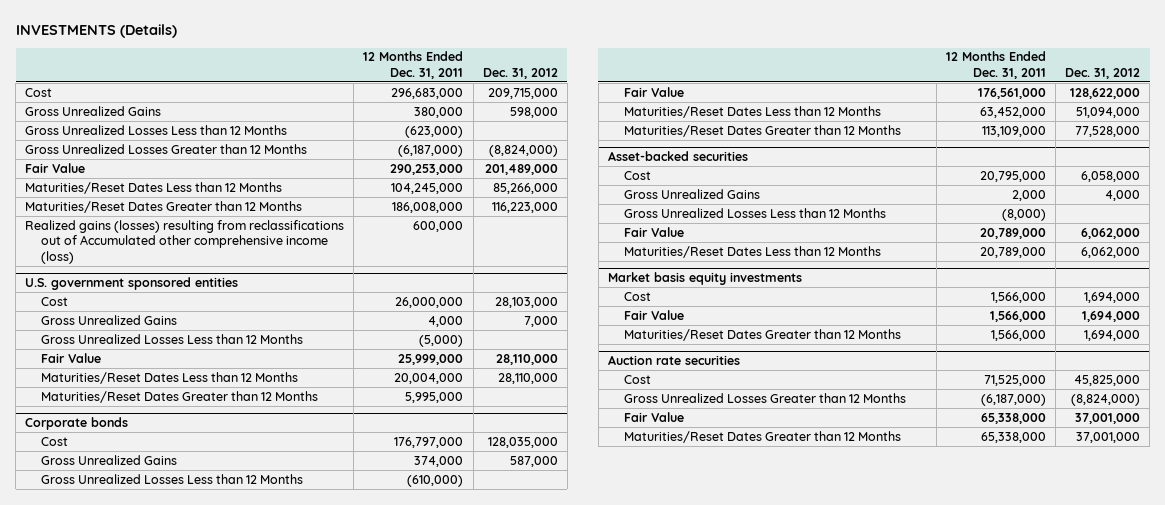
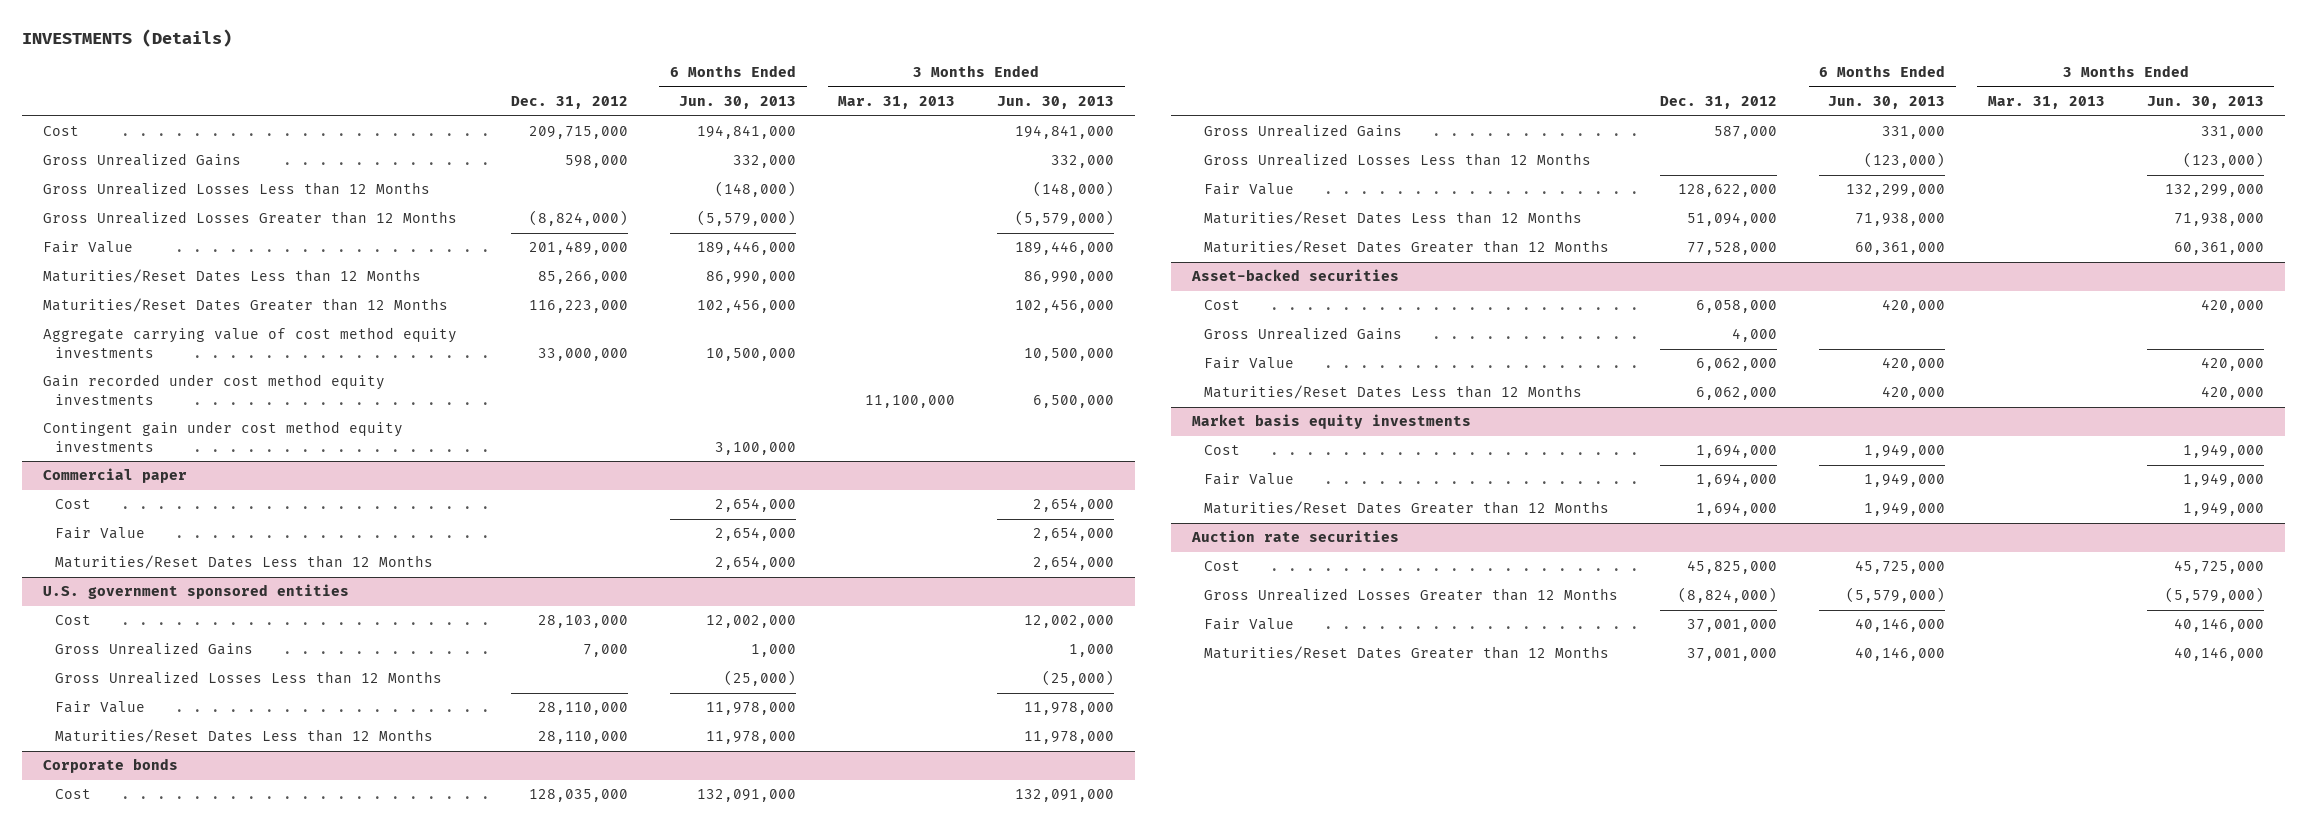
- | 12 Months Ended Dec. 31, 2011 | Dec. 31, 2012
+ | Dec. 31, 2012 | 6 Months Ended Jun. 30, 2013 | 3 Months Ended Mar. 31, 2013 | 3 Months Ended Jun. 30, 2013
- Realized gains (losses) resulting from reclassifications out of Accumulated other comprehensive income (loss) | 600,000 |
+ Aggregate carrying value of cost method equity investments | 33,000,000 | 10,500,000 | | 10,500,000
+ Gain recorded under cost method equity investments | | | 11,100,000 | 6,500,000
+ Contingent gain under cost method equity investments | | 3,100,000 | |
+ Commercial paper
+ Cost | | 2,654,000 | | 2,654,000
+ Fair Value | | 2,654,000 | | 2,654,000
+ Maturities/Reset Dates Less than 12 Months | | 2,654,000 | | 2,654,000
@ U.S. government sponsored entities
- Maturities/Reset Dates Greater than 12 Months | 5,995,000 |
@ Asset-backed securities
- Gross Unrealized Losses Less than 12 Months | (8,000) |

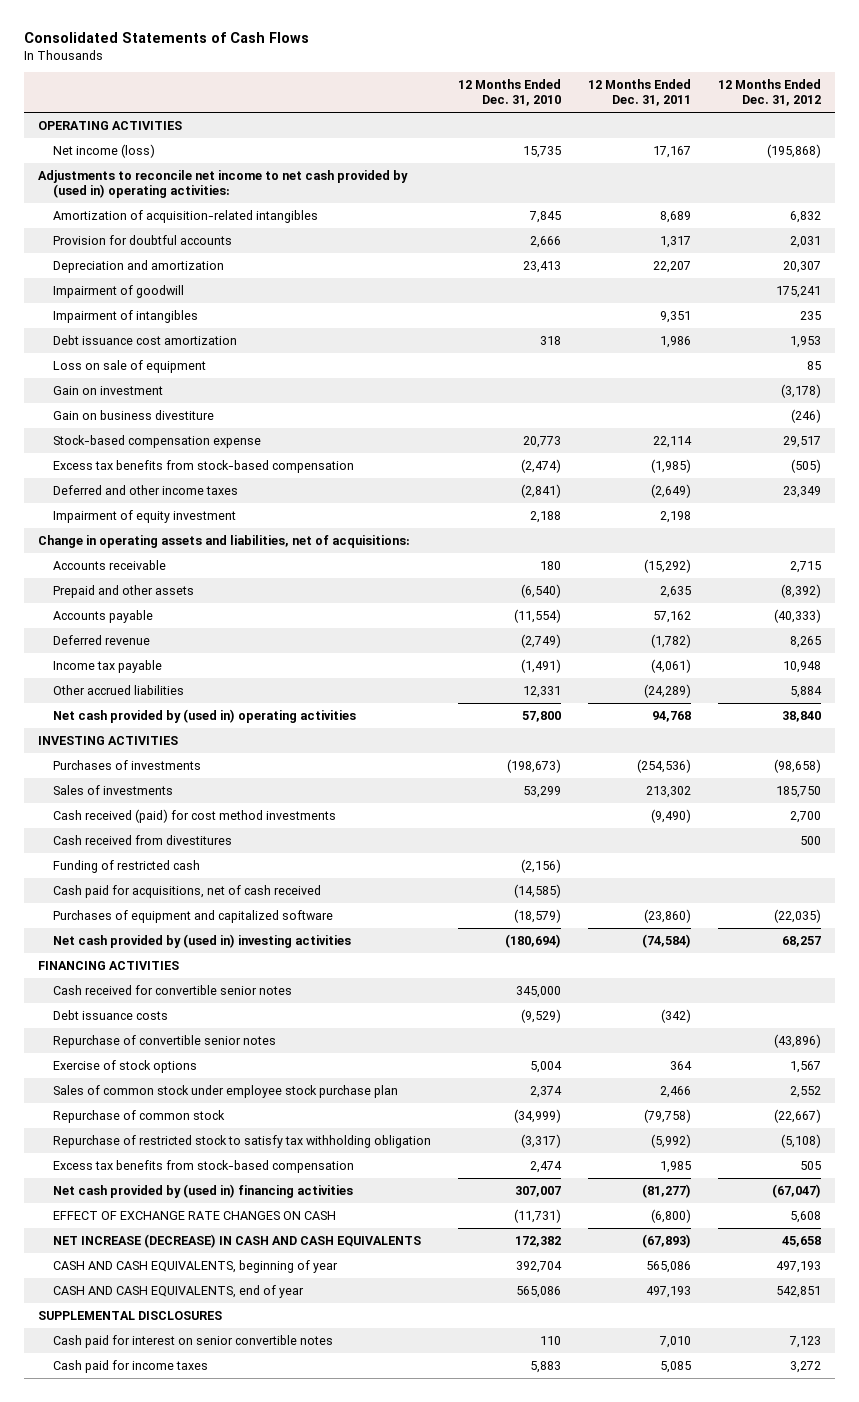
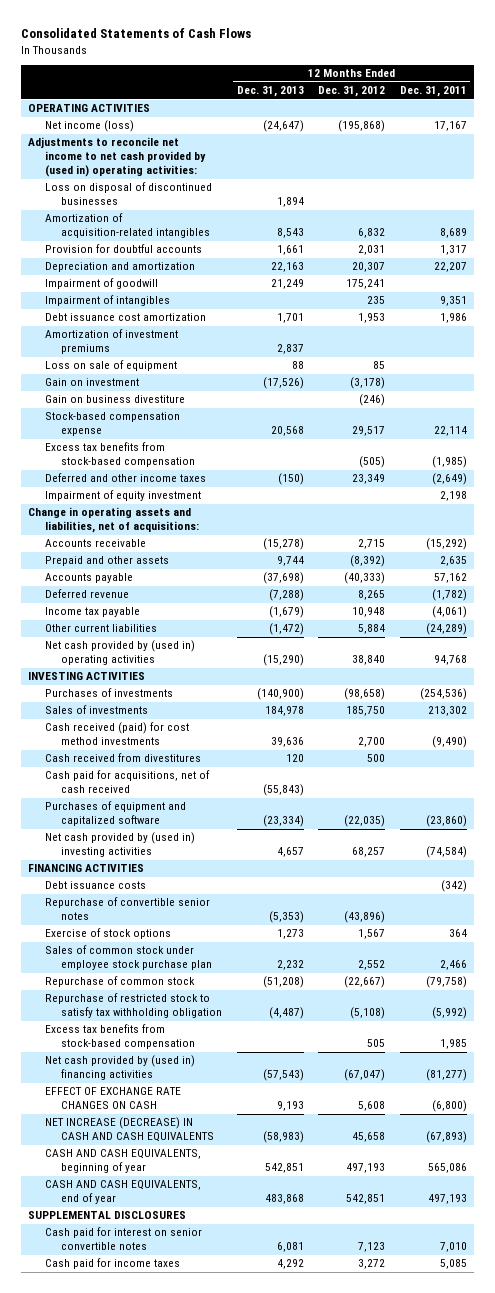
- | 12 Months Ended Dec. 31, 2010 | 12 Months Ended Dec. 31, 2011 | 12 Months Ended Dec. 31, 2012
+ | 12 Months Ended Dec. 31, 2013 | 12 Months Ended Dec. 31, 2012 | 12 Months Ended Dec. 31, 2011
+ Loss on disposal of discontinued businesses | 1,894 | |
+ Amortization of investment premiums | 2,837 | |
- Other accrued liabilities | 12,331 | (24,289) | 5,884
+ Other current liabilities | (1,472) | 5,884 | (24,289)
- Funding of restricted cash | (2,156) | |
- Cash received for convertible senior notes | 345,000 | |

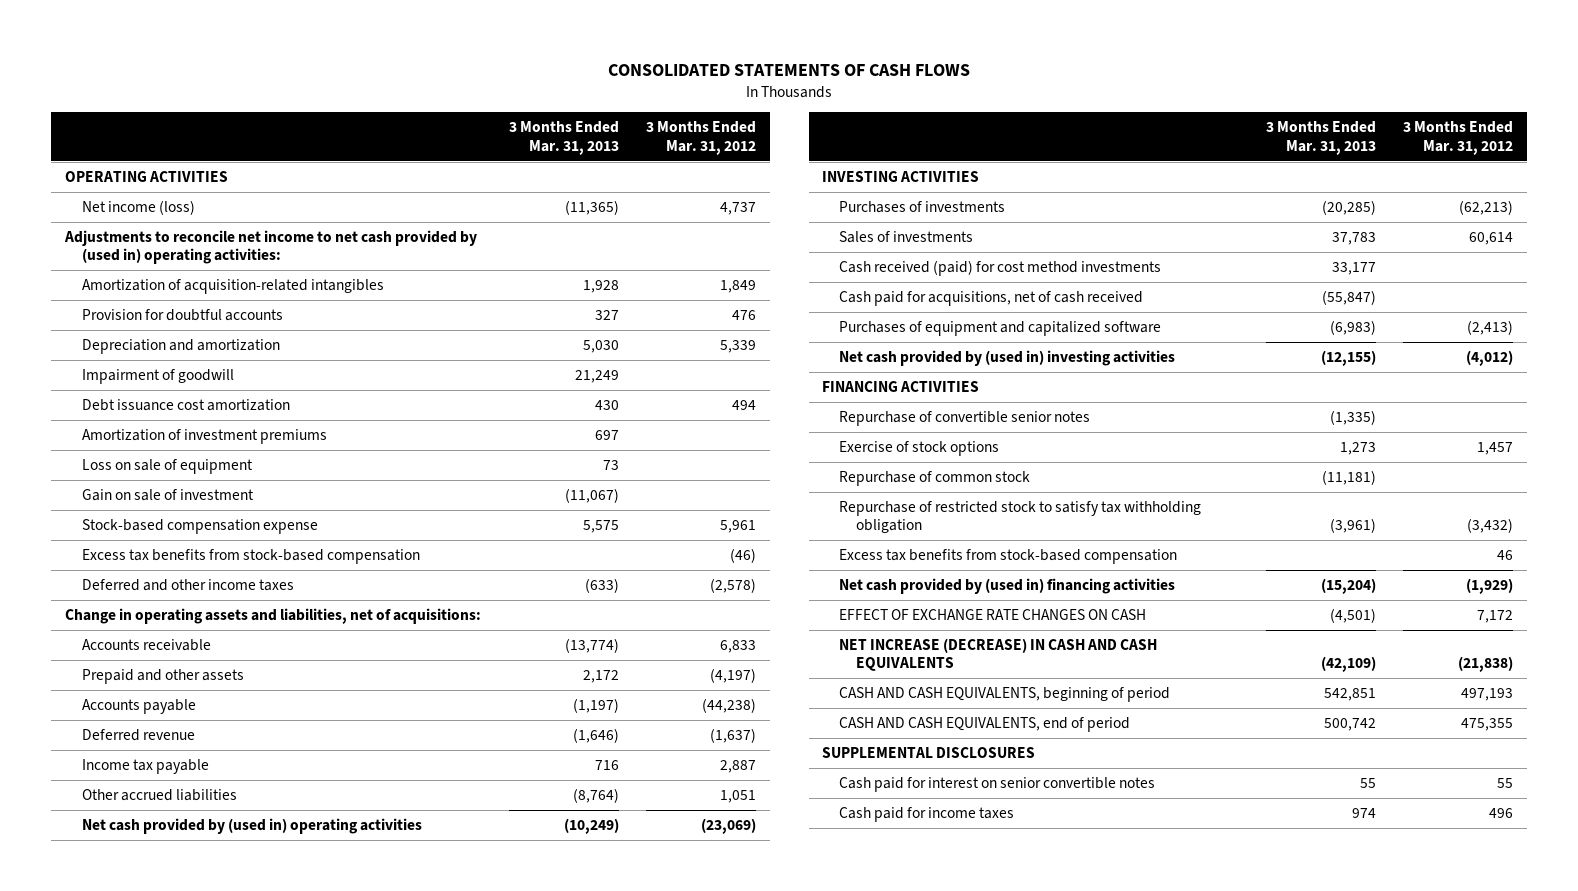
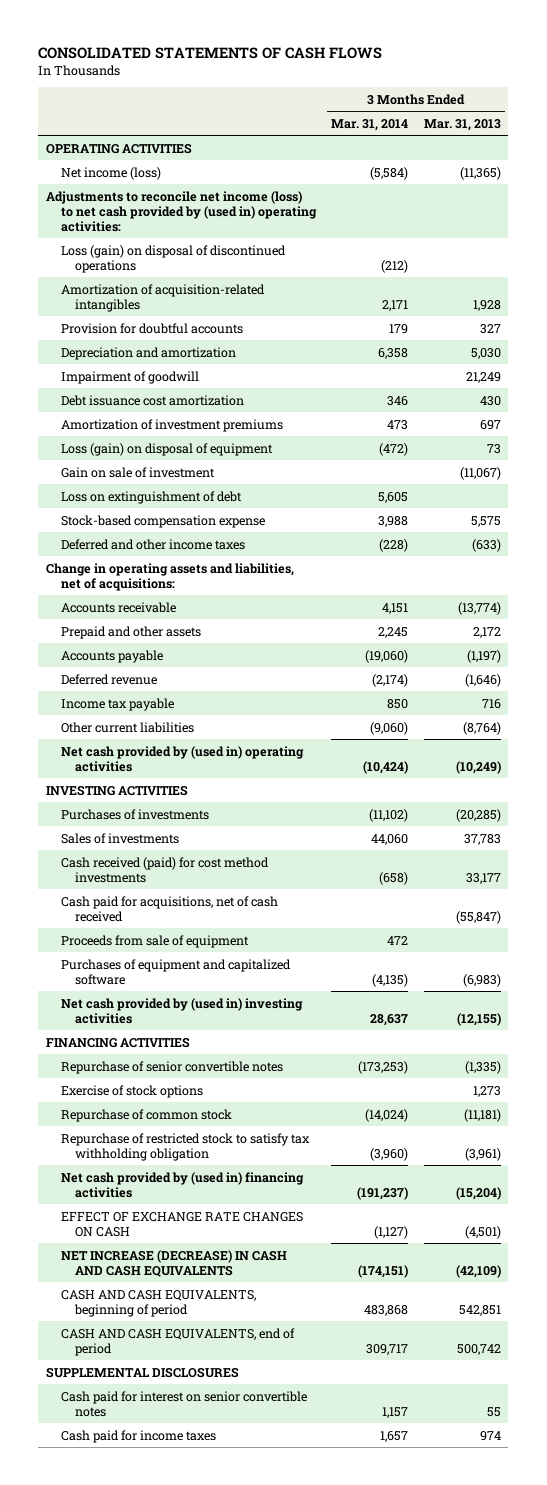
- | 3 Months Ended Mar. 31, 2013 | 3 Months Ended Mar. 31, 2012
+ | 3 Months Ended Mar. 31, 2014 | 3 Months Ended Mar. 31, 2013
- Adjustments to reconcile net income to net cash provided by (used in) operating activities:
+ Adjustments to reconcile net income (loss) to net cash provided by (used in) operating activities:
+ Loss (gain) on disposal of discontinued operations | (212) |
- Loss on sale of equipment | 73 |
+ Loss (gain) on disposal of equipment | (472) | 73
+ Loss on extinguishment of debt | 5,605 |
- Excess tax benefits from stock-based compensation | | (46)
- Other accrued liabilities | (8,764) | 1,051
+ Other current liabilities | (9,060) | (8,764)
+ Proceeds from sale of equipment | 472 |
- Repurchase of convertible senior notes | (1,335) |
+ Repurchase of senior convertible notes | (173,253) | (1,335)
- Excess tax benefits from stock-based compensation | | 46

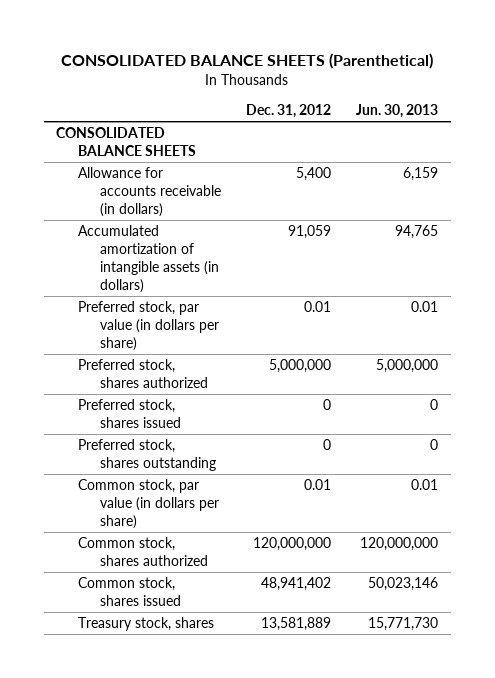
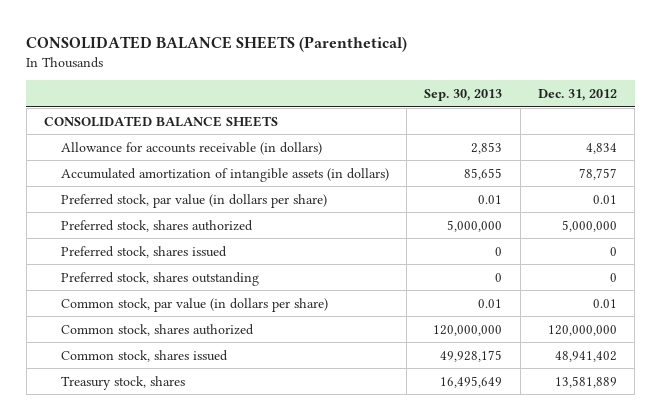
- | Dec. 31, 2012 | Jun. 30, 2013
+ | Sep. 30, 2013 | Dec. 31, 2012
- Allowance for accounts receivable (in dollars) | 5,400 | 6,159
- Accumulated amortization of intangible assets (in dollars) | 91,059 | 94,765
+ Allowance for accounts receivable (in dollars) | 2,853 | 4,834
+ Accumulated amortization of intangible assets (in dollars) | 85,655 | 78,757

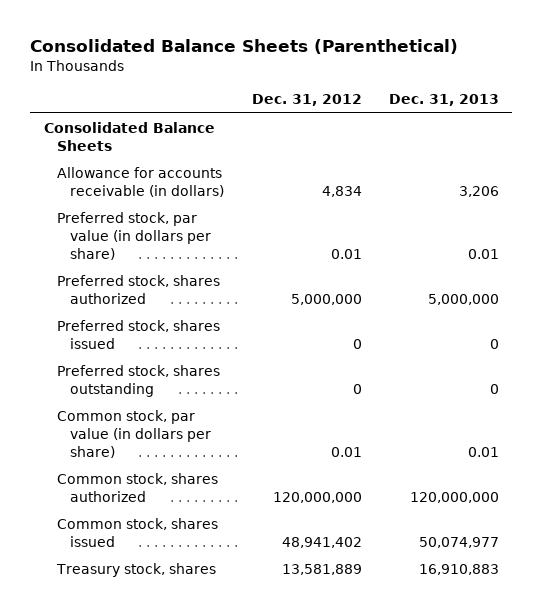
- CONSOLIDATED BALANCE SHEETS (Parenthetical)
+ Consolidated Balance Sheets (Parenthetical)
- | Sep. 30, 2013 | Dec. 31, 2012
+ | Dec. 31, 2012 | Dec. 31, 2013
- CONSOLIDATED BALANCE SHEETS
+ Consolidated Balance Sheets
- Accumulated amortization of intangible assets (in dollars) | 85,655 | 78,757

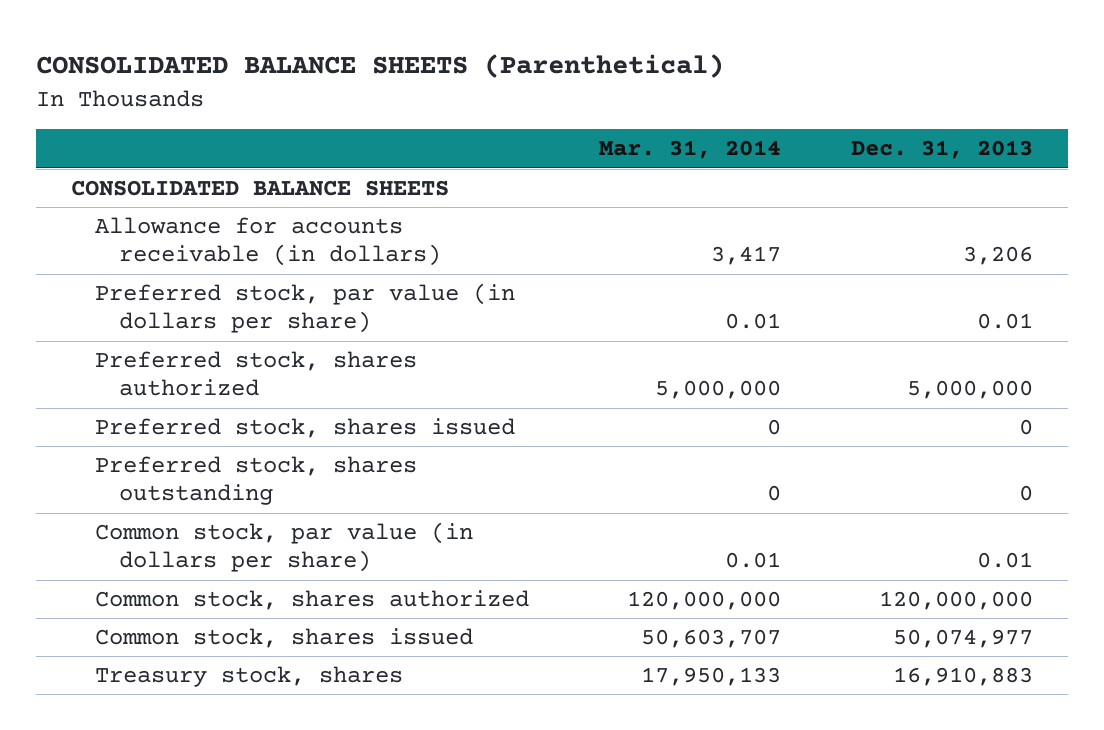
- Consolidated Balance Sheets (Parenthetical)
+ CONSOLIDATED BALANCE SHEETS (Parenthetical)
- | Dec. 31, 2012 | Dec. 31, 2013
+ | Mar. 31, 2014 | Dec. 31, 2013
- Consolidated Balance Sheets
+ CONSOLIDATED BALANCE SHEETS

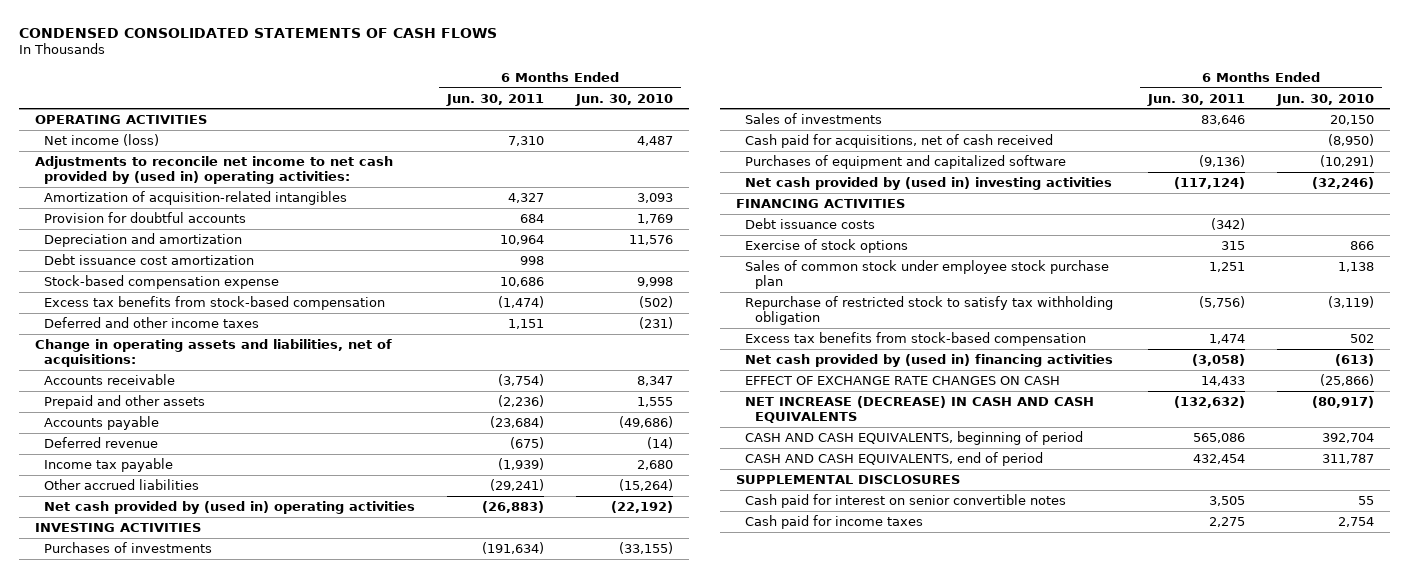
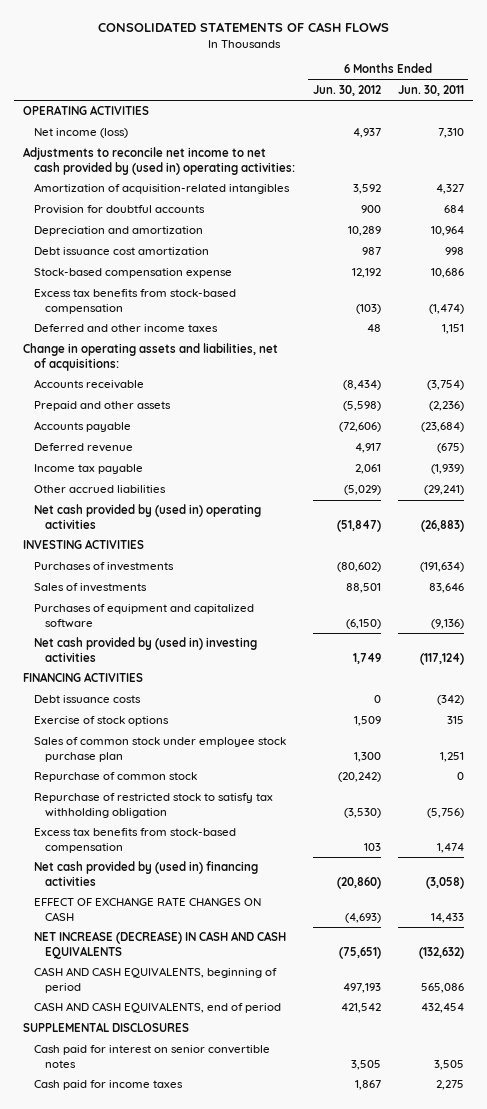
- CONDENSED CONSOLIDATED STATEMENTS OF CASH FLOWS
+ CONSOLIDATED STATEMENTS OF CASH FLOWS
- | 6 Months Ended Jun. 30, 2011 | 6 Months Ended Jun. 30, 2010
+ | 6 Months Ended Jun. 30, 2012 | 6 Months Ended Jun. 30, 2011
- Cash paid for acquisitions, net of cash received | | (8,950)
+ Repurchase of common stock | (20,242) | 0

